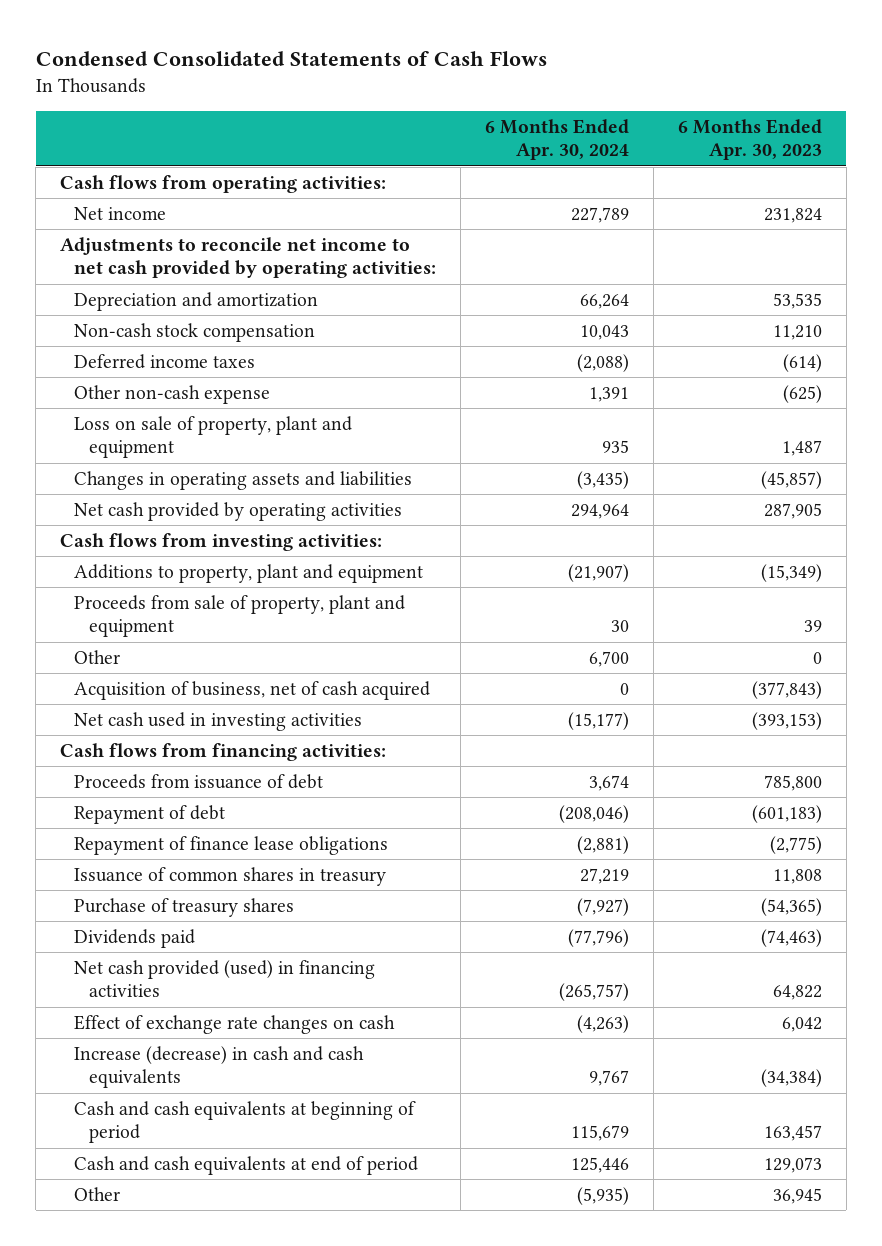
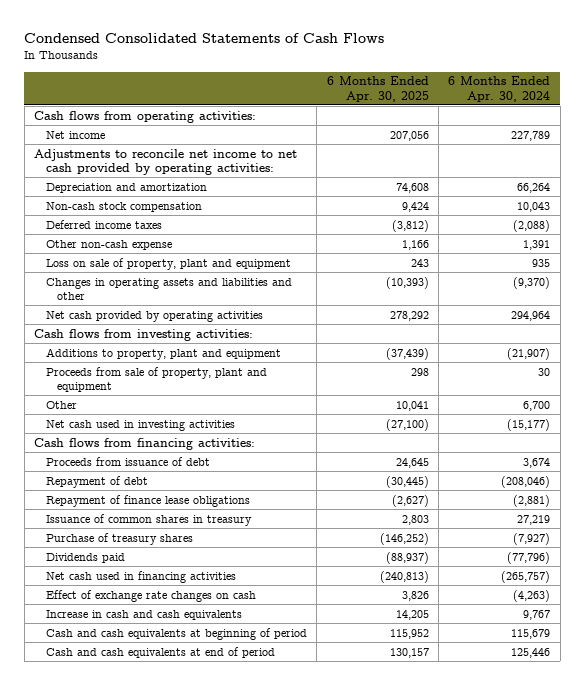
- | 6 Months Ended Apr. 30, 2024 | 6 Months Ended Apr. 30, 2023
+ | 6 Months Ended Apr. 30, 2025 | 6 Months Ended Apr. 30, 2024
- Changes in operating assets and liabilities | (3,435) | (45,857)
+ Changes in operating assets and liabilities and other | (10,393) | (9,370)
- Acquisition of business, net of cash acquired | 0 | (377,843)
- Net cash provided (used) in financing activities | (265,757) | 64,822
+ Net cash used in financing activities | (240,813) | (265,757)
- Increase (decrease) in cash and cash equivalents | 9,767 | (34,384)
+ Increase in cash and cash equivalents | 14,205 | 9,767
- Other | (5,935) | 36,945

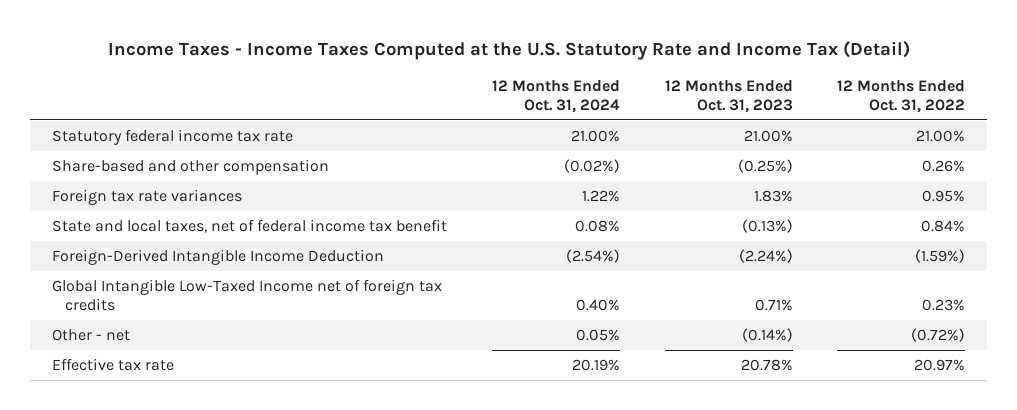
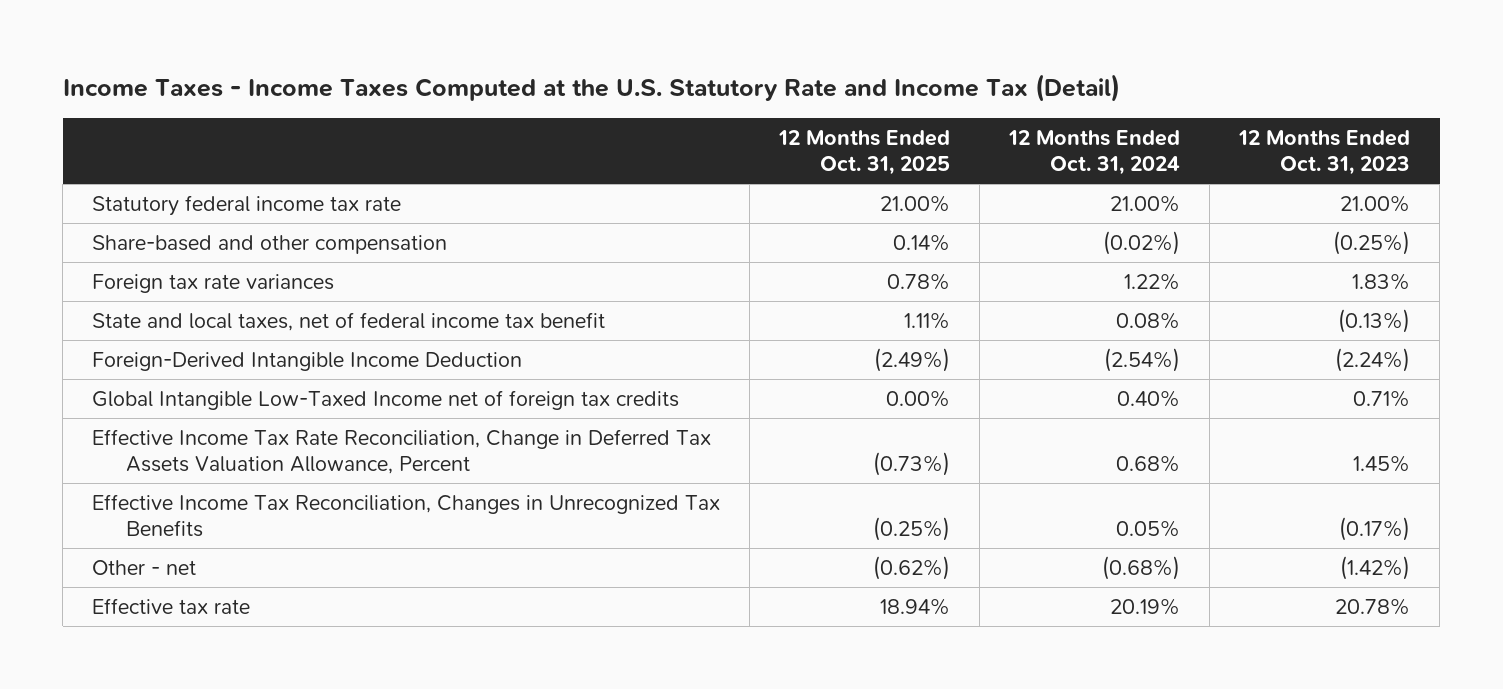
- | 12 Months Ended Oct. 31, 2024 | 12 Months Ended Oct. 31, 2023 | 12 Months Ended Oct. 31, 2022
+ | 12 Months Ended Oct. 31, 2025 | 12 Months Ended Oct. 31, 2024 | 12 Months Ended Oct. 31, 2023
- Other - net | 0.05% | (0.14%) | (0.72%)
+ Effective Income Tax Rate Reconciliation, Change in Deferred Tax Assets Valuation Allowance, Percent | (0.73%) | 0.68% | 1.45%
+ Effective Income Tax Reconciliation, Changes in Unrecognized Tax Benefits | (0.25%) | 0.05% | (0.17%)
+ Other - net | (0.62%) | (0.68%) | (1.42%)

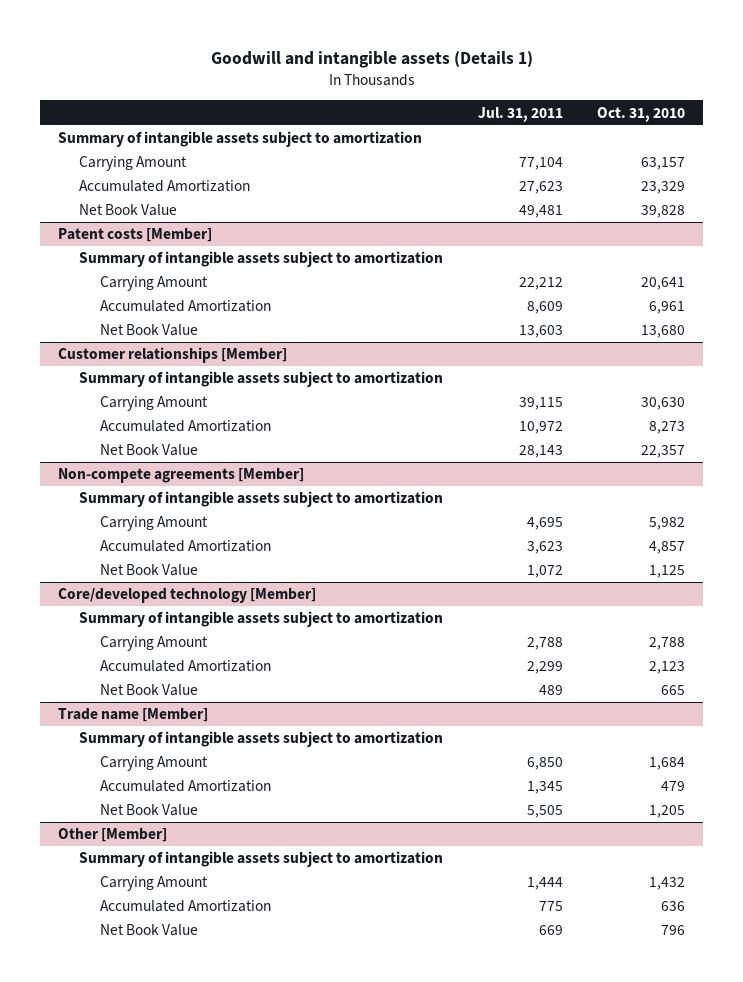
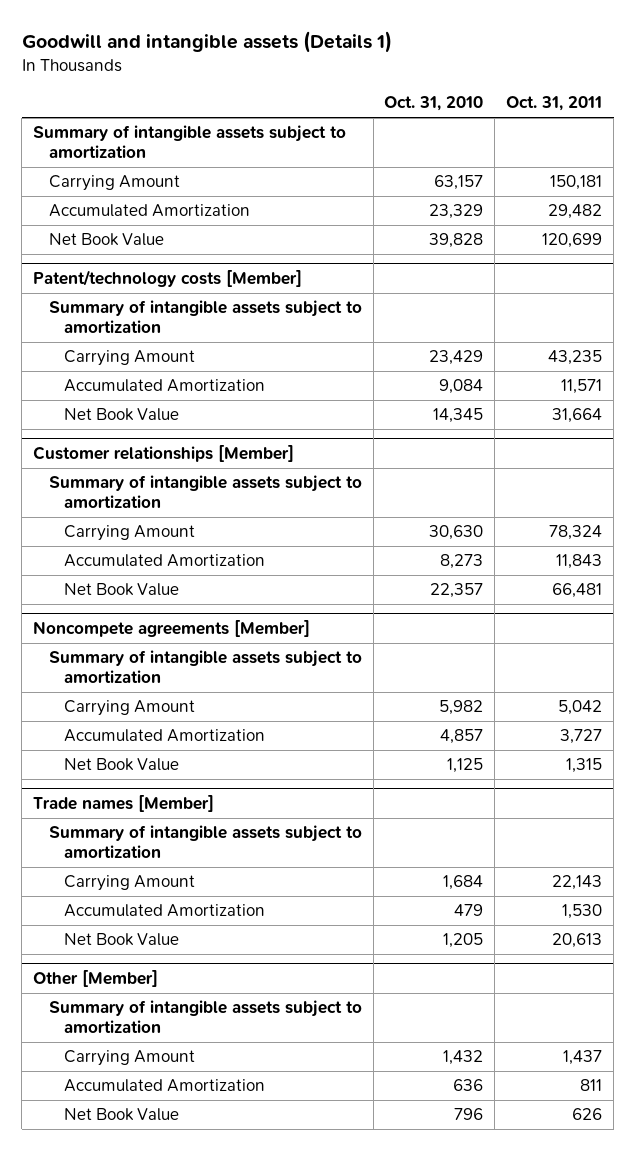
- | Jul. 31, 2011 | Oct. 31, 2010
+ | Oct. 31, 2010 | Oct. 31, 2011
- Patent costs [Member]
+ Patent/technology costs [Member]
- Carrying Amount | 22,212 | 20,641
- Accumulated Amortization | 8,609 | 6,961
- Net Book Value | 13,603 | 13,680
+ Carrying Amount | 23,429 | 43,235
+ Accumulated Amortization | 9,084 | 11,571
+ Net Book Value | 14,345 | 31,664
- Non-compete agreements [Member]
+ Noncompete agreements [Member]
- Core/developed technology [Member]
- Summary of intangible assets subject to amortization
- Carrying Amount | 2,788 | 2,788
- Accumulated Amortization | 2,299 | 2,123
- Net Book Value | 489 | 665
- Trade name [Member]
+ Trade names [Member]

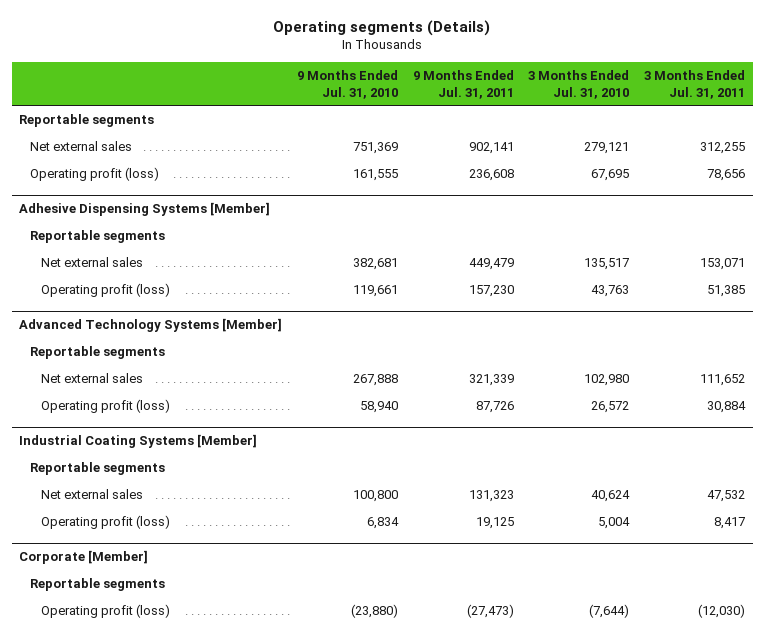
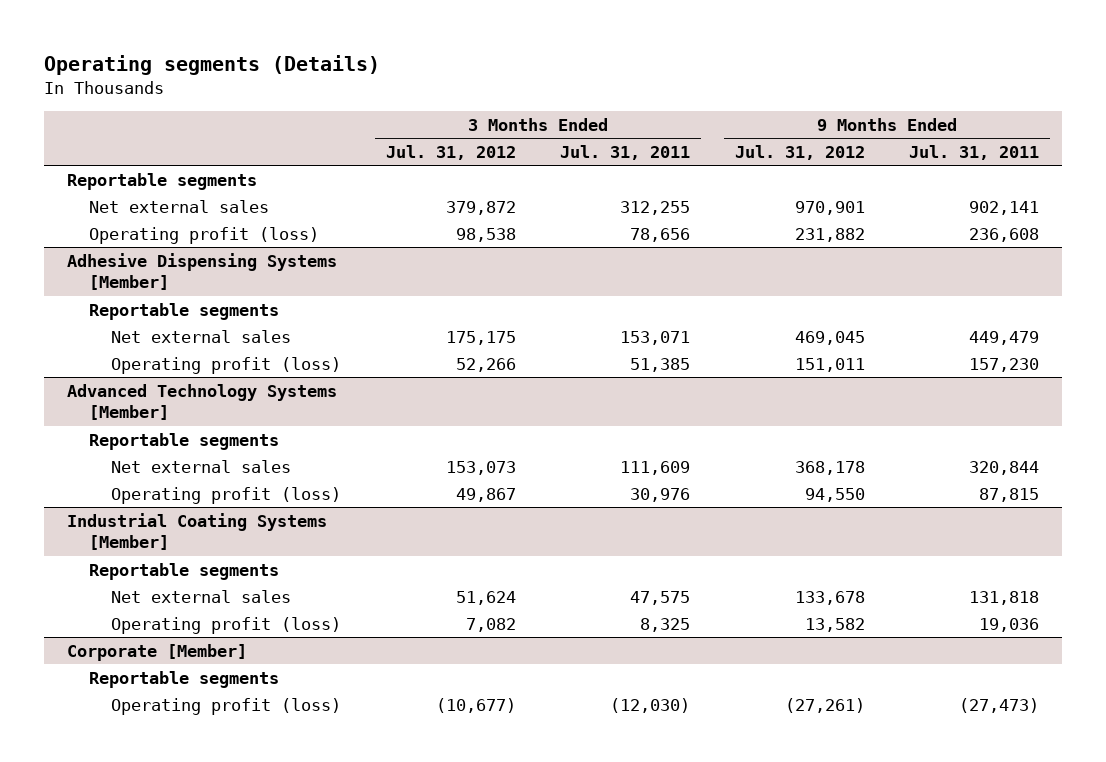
- | 9 Months Ended Jul. 31, 2010 | 9 Months Ended Jul. 31, 2011 | 3 Months Ended Jul. 31, 2010 | 3 Months Ended Jul. 31, 2011
+ | 3 Months Ended Jul. 31, 2012 | 3 Months Ended Jul. 31, 2011 | 9 Months Ended Jul. 31, 2012 | 9 Months Ended Jul. 31, 2011
@ Advanced Technology Systems [Member]
- Net external sales | 267,888 | 321,339 | 102,980 | 111,652
- Operating profit (loss) | 58,940 | 87,726 | 26,572 | 30,884
+ Net external sales | 153,073 | 111,609 | 368,178 | 320,844
+ Operating profit (loss) | 49,867 | 30,976 | 94,550 | 87,815
@ Industrial Coating Systems [Member]
- Net external sales | 100,800 | 131,323 | 40,624 | 47,532
- Operating profit (loss) | 6,834 | 19,125 | 5,004 | 8,417
+ Net external sales | 51,624 | 47,575 | 133,678 | 131,818
+ Operating profit (loss) | 7,082 | 8,325 | 13,582 | 19,036

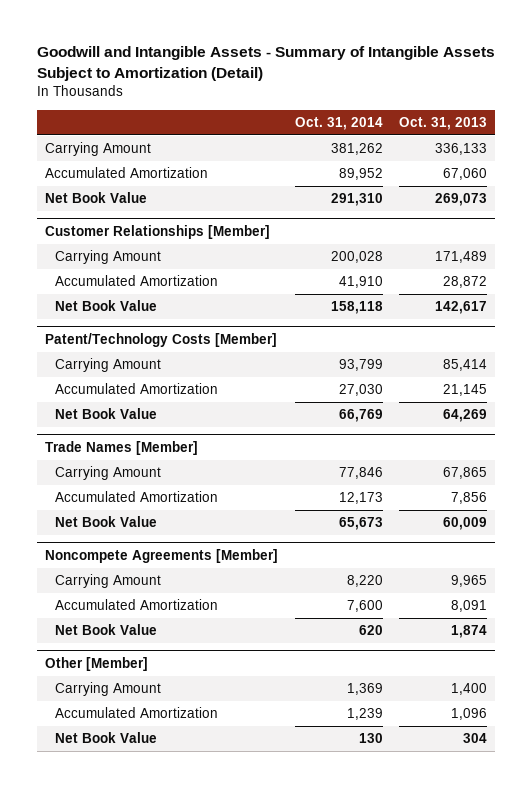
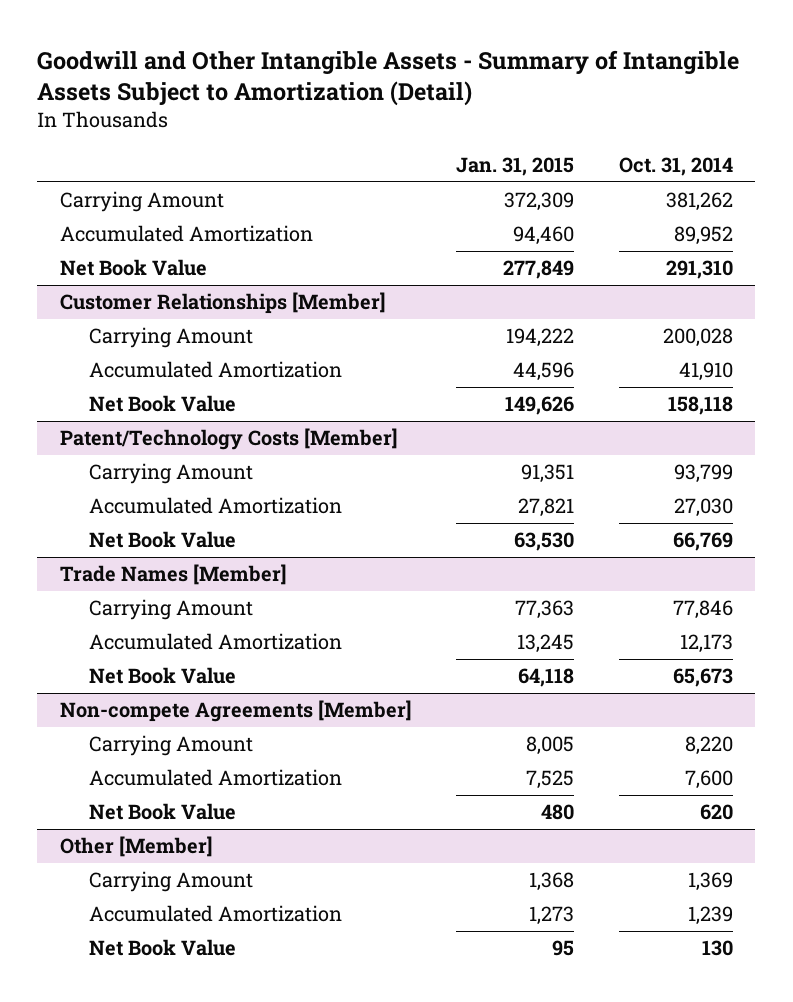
- Goodwill and Intangible Assets - Summary of Intangible Assets Subject to Amortization (Detail)
+ Goodwill and Other Intangible Assets - Summary of Intangible Assets Subject to Amortization (Detail)
- | Oct. 31, 2014 | Oct. 31, 2013
+ | Jan. 31, 2015 | Oct. 31, 2014
- Noncompete Agreements [Member]
+ Non-compete Agreements [Member]

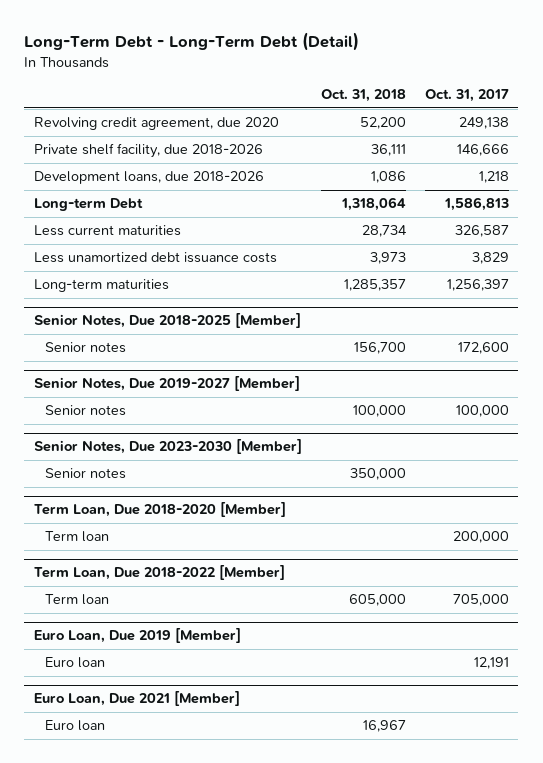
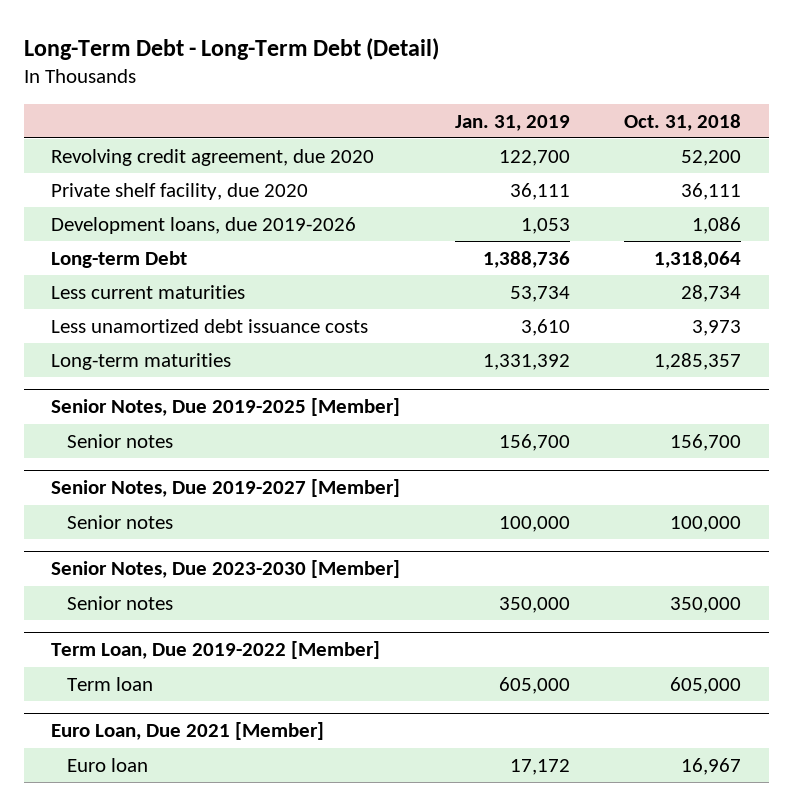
- | Oct. 31, 2018 | Oct. 31, 2017
+ | Jan. 31, 2019 | Oct. 31, 2018
- Private shelf facility, due 2018-2026 | 36,111 | 146,666
- Development loans, due 2018-2026 | 1,086 | 1,218
+ Private shelf facility, due 2020 | 36,111 | 36,111
+ Development loans, due 2019-2026 | 1,053 | 1,086
- Senior Notes, Due 2018-2025 [Member]
+ Senior Notes, Due 2019-2025 [Member]
- Term Loan, Due 2018-2020 [Member]
- Term loan | | 200,000
- Term Loan, Due 2018-2022 [Member]
+ Term Loan, Due 2019-2022 [Member]
- Euro Loan, Due 2019 [Member]
- Euro loan | | 12,191

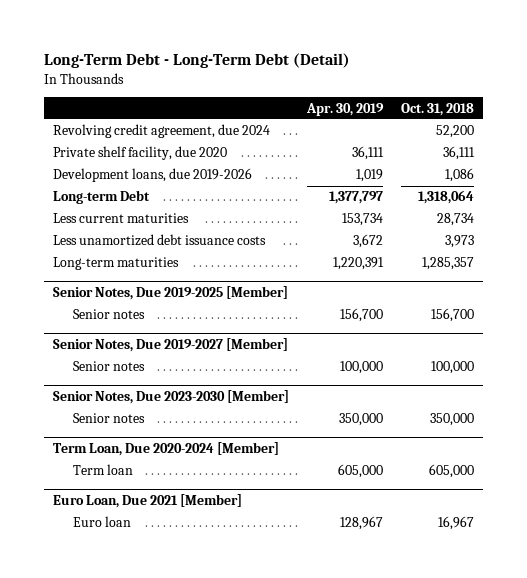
- | Jan. 31, 2019 | Oct. 31, 2018
+ | Apr. 30, 2019 | Oct. 31, 2018
- Revolving credit agreement, due 2020 | 122,700 | 52,200
+ Revolving credit agreement, due 2024 | | 52,200
- Term Loan, Due 2019-2022 [Member]
+ Term Loan, Due 2020-2024 [Member]

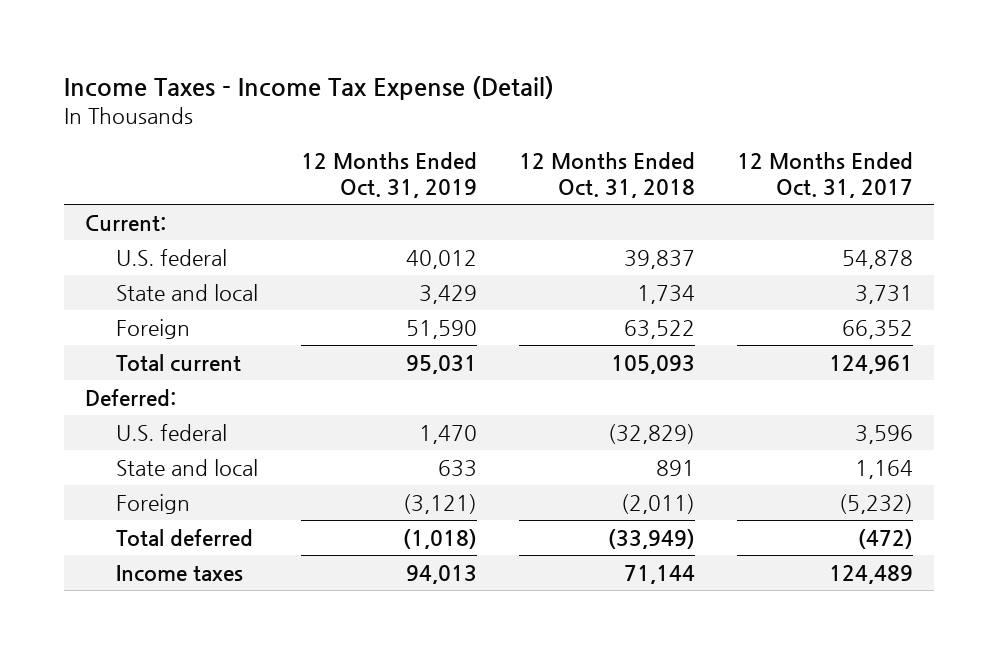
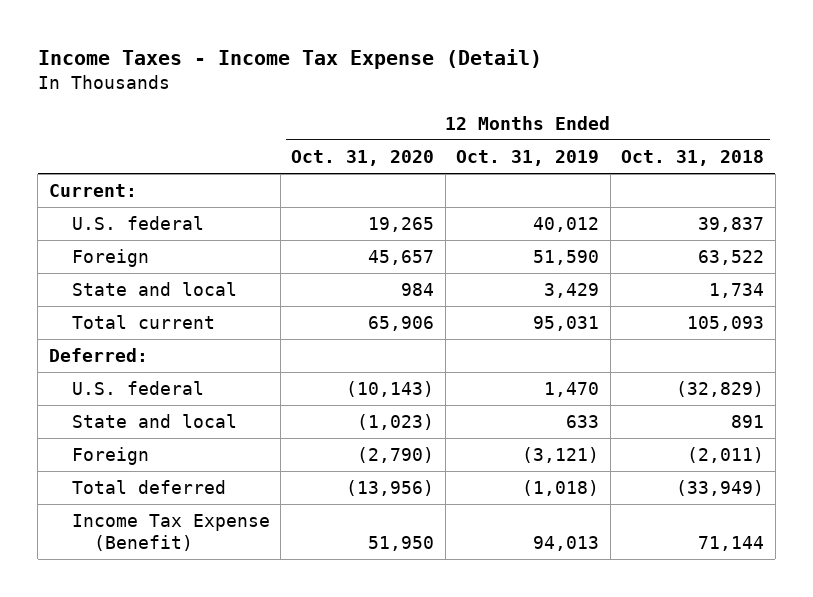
- | 12 Months Ended Oct. 31, 2019 | 12 Months Ended Oct. 31, 2018 | 12 Months Ended Oct. 31, 2017
+ | 12 Months Ended Oct. 31, 2020 | 12 Months Ended Oct. 31, 2019 | 12 Months Ended Oct. 31, 2018
moved down: State and local | 984 | 3,429 | 1,734
- Income taxes | 94,013 | 71,144 | 124,489
+ Income Tax Expense (Benefit) | 51,950 | 94,013 | 71,144

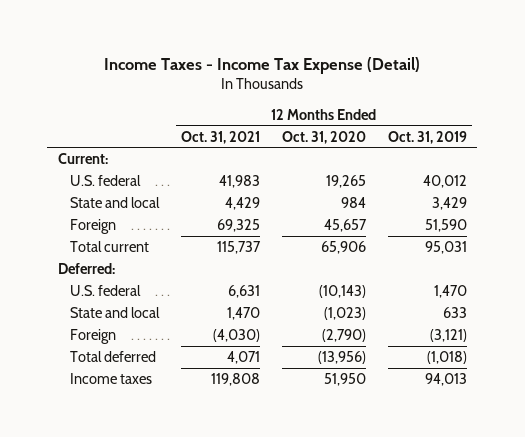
- | 12 Months Ended Oct. 31, 2020 | 12 Months Ended Oct. 31, 2019 | 12 Months Ended Oct. 31, 2018
+ | 12 Months Ended Oct. 31, 2021 | 12 Months Ended Oct. 31, 2020 | 12 Months Ended Oct. 31, 2019
moved down: Foreign | 69,325 | 45,657 | 51,590
- Income Tax Expense (Benefit) | 51,950 | 94,013 | 71,144
+ Income taxes | 119,808 | 51,950 | 94,013

